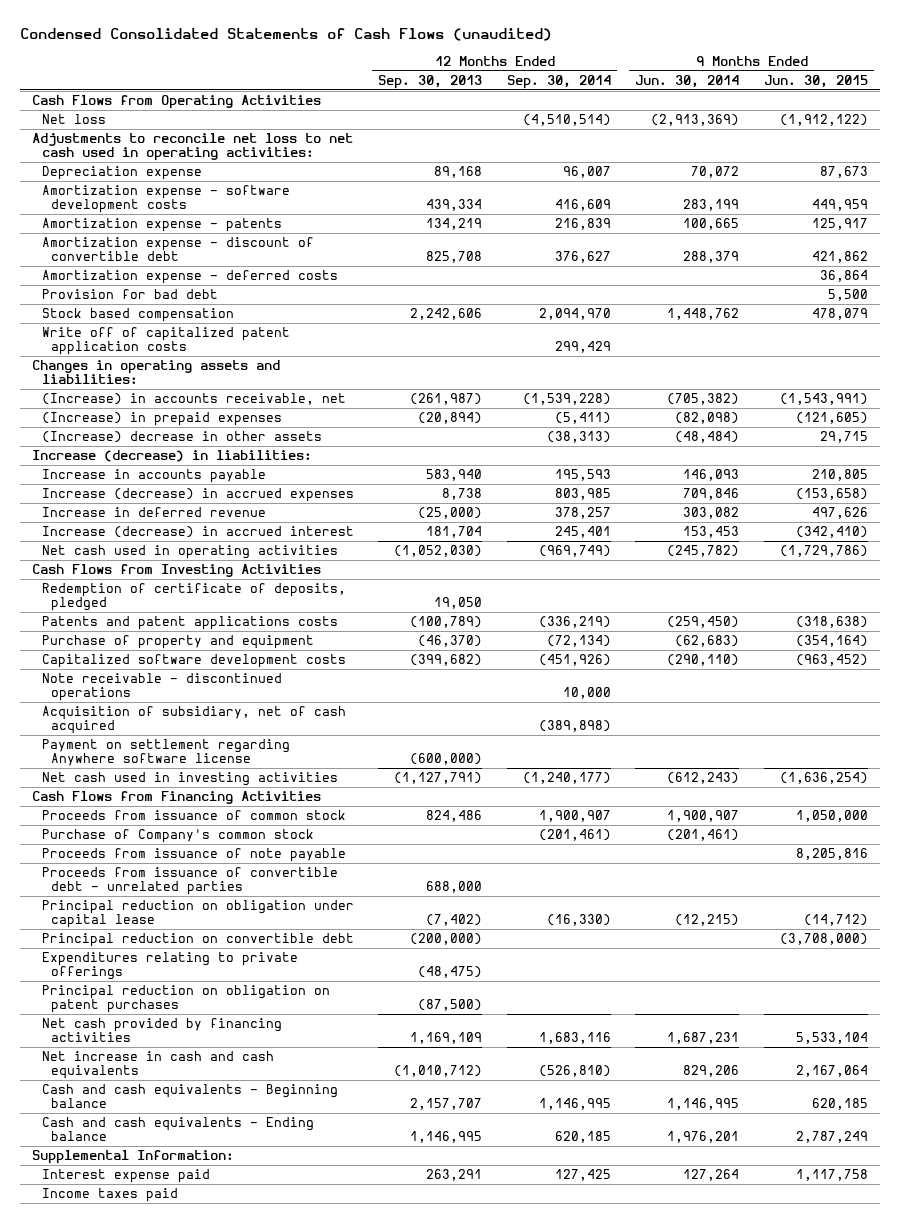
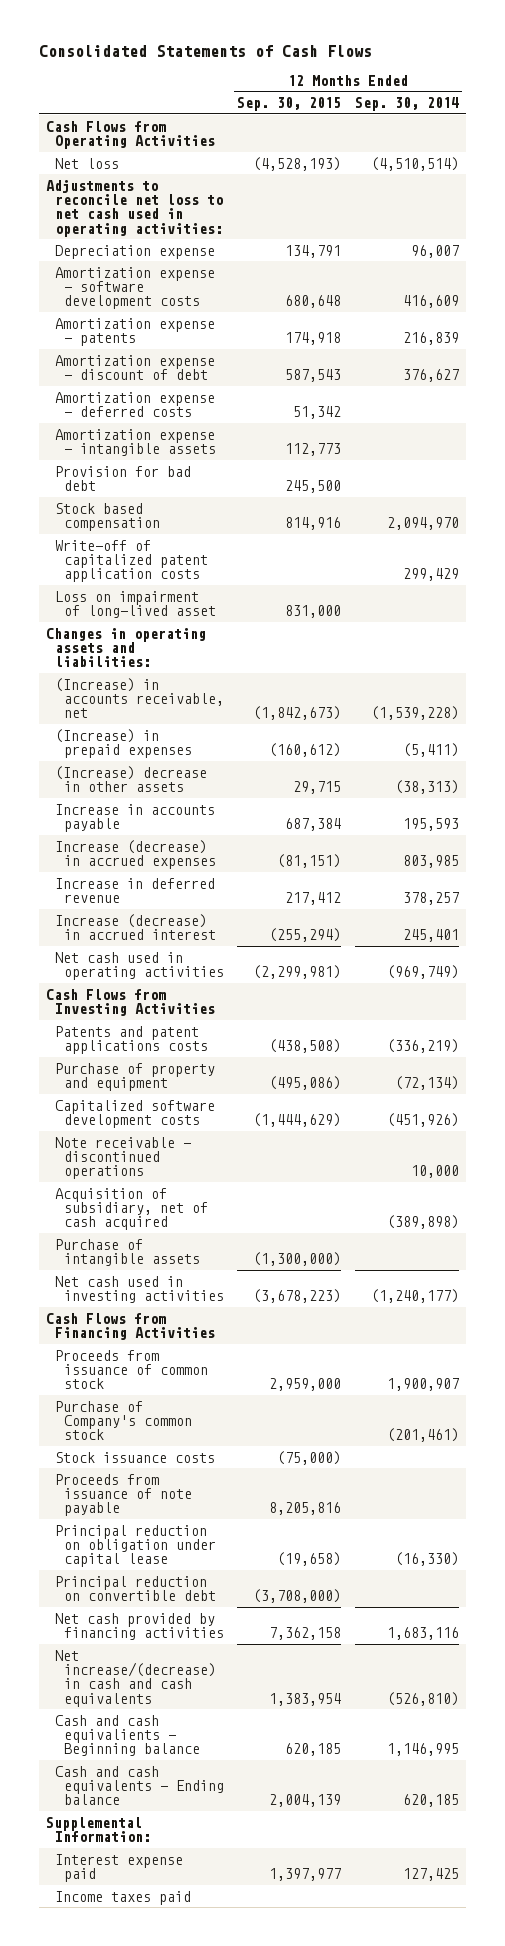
- Condensed Consolidated Statements of Cash Flows (unaudited)
+ Consolidated Statements of Cash Flows
- | 12 Months Ended Sep. 30, 2013 | 12 Months Ended Sep. 30, 2014 | 9 Months Ended Jun. 30, 2014 | 9 Months Ended Jun. 30, 2015
+ | 12 Months Ended Sep. 30, 2015 | 12 Months Ended Sep. 30, 2014
- Amortization expense - discount of convertible debt | 825,708 | 376,627 | 288,379 | 421,862
+ Amortization expense - discount of debt | 587,543 | 376,627
+ Amortization expense - intangible assets | 112,773 |
- Write off of capitalized patent application costs | | 299,429 | |
+ Write-off of capitalized patent application costs | | 299,429
+ Loss on impairment of long-lived asset | 831,000 |
- Increase (decrease) in liabilities:
- Redemption of certificate of deposits, pledged | 19,050 | | |
- Payment on settlement regarding Anywhere software license | (600,000) | | |
+ Purchase of intangible assets | (1,300,000) |
+ Stock issuance costs | (75,000) |
- Proceeds from issuance of convertible debt - unrelated parties | 688,000 | | |
- Expenditures relating to private offerings | (48,475) | | |
- Principal reduction on obligation on patent purchases | (87,500) | | |
- Net increase in cash and cash equivalents | (1,010,712) | (526,810) | 829,206 | 2,167,064
- Cash and cash equivalents - Beginning balance | 2,157,707 | 1,146,995 | 1,146,995 | 620,185
+ Net increase/(decrease) in cash and cash equivalents | 1,383,954 | (526,810)
+ Cash and cash equivalients - Beginning balance | 620,185 | 1,146,995

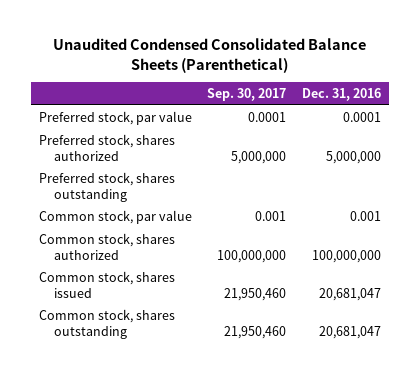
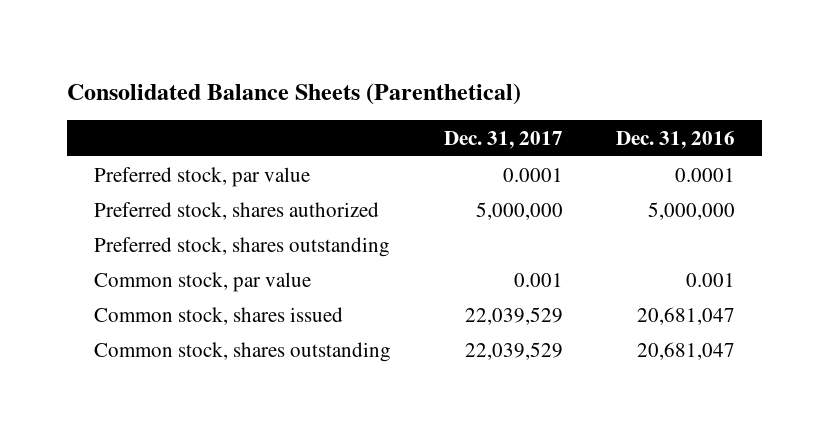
- Unaudited Condensed Consolidated Balance Sheets (Parenthetical)
+ Consolidated Balance Sheets (Parenthetical)
- | Sep. 30, 2017 | Dec. 31, 2016
+ | Dec. 31, 2017 | Dec. 31, 2016
- Common stock, shares authorized | 100,000,000 | 100,000,000

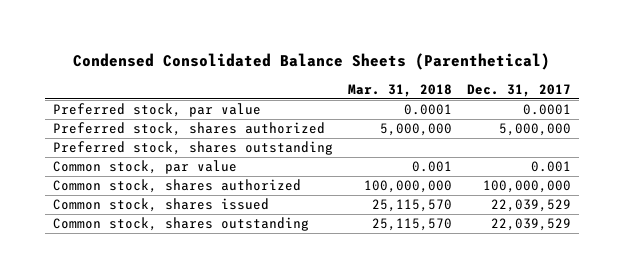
- Consolidated Balance Sheets (Parenthetical)
+ Condensed Consolidated Balance Sheets (Parenthetical)
- | Dec. 31, 2017 | Dec. 31, 2016
+ | Mar. 31, 2018 | Dec. 31, 2017
+ Common stock, shares authorized | 100,000,000 | 100,000,000

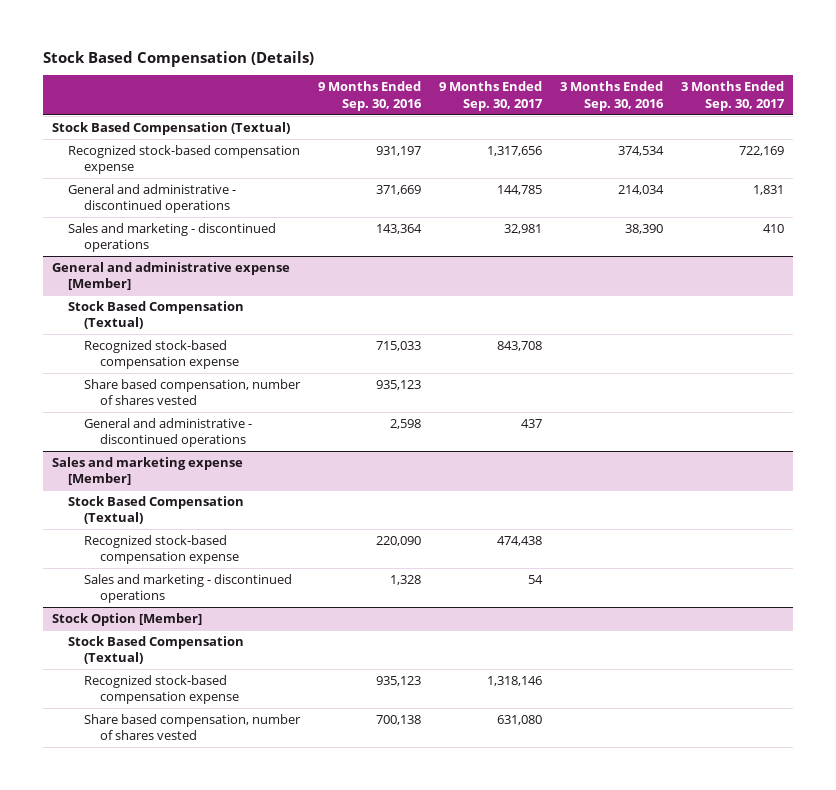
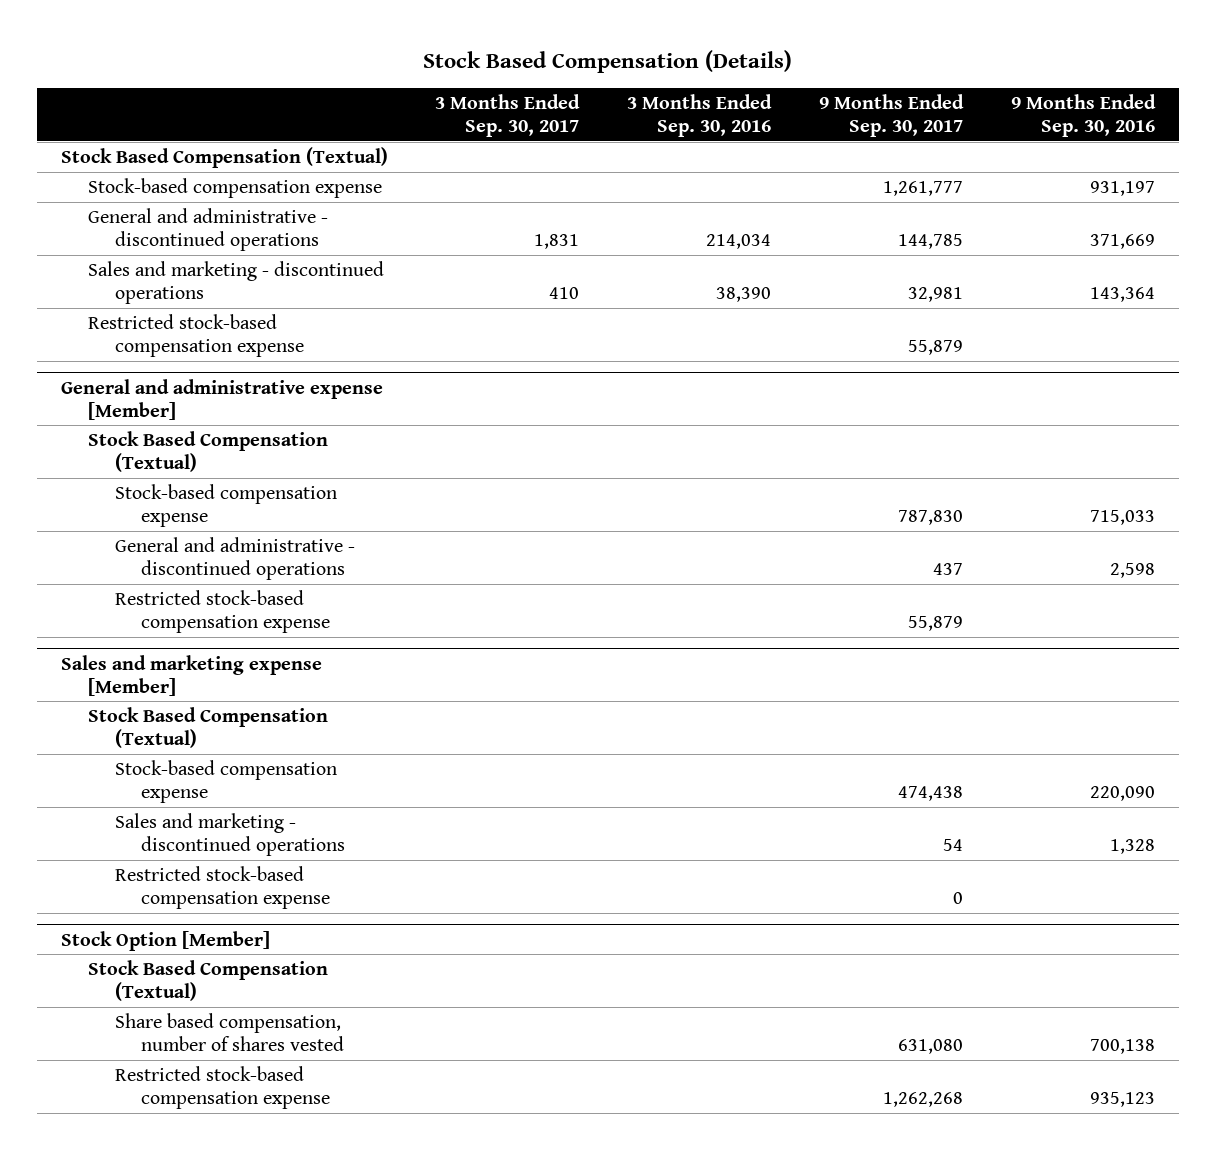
- | 9 Months Ended Sep. 30, 2016 | 9 Months Ended Sep. 30, 2017 | 3 Months Ended Sep. 30, 2016 | 3 Months Ended Sep. 30, 2017
+ | 3 Months Ended Sep. 30, 2017 | 3 Months Ended Sep. 30, 2016 | 9 Months Ended Sep. 30, 2017 | 9 Months Ended Sep. 30, 2016
- Recognized stock-based compensation expense | 931,197 | 1,317,656 | 374,534 | 722,169
+ Stock-based compensation expense | | | 1,261,777 | 931,197
+ Restricted stock-based compensation expense | | | 55,879 |
@ General and administrative expense [Member]
- Recognized stock-based compensation expense | 715,033 | 843,708 | |
- Share based compensation, number of shares vested | 935,123 | | |
+ Stock-based compensation expense | | | 787,830 | 715,033
+ Restricted stock-based compensation expense | | | 55,879 |
@ Sales and marketing expense [Member]
- Recognized stock-based compensation expense | 220,090 | 474,438 | |
+ Stock-based compensation expense | | | 474,438 | 220,090
+ Restricted stock-based compensation expense | | | 0 |
@ Stock Option [Member]
- Recognized stock-based compensation expense | 935,123 | 1,318,146 | |
+ Restricted stock-based compensation expense | | | 1,262,268 | 935,123

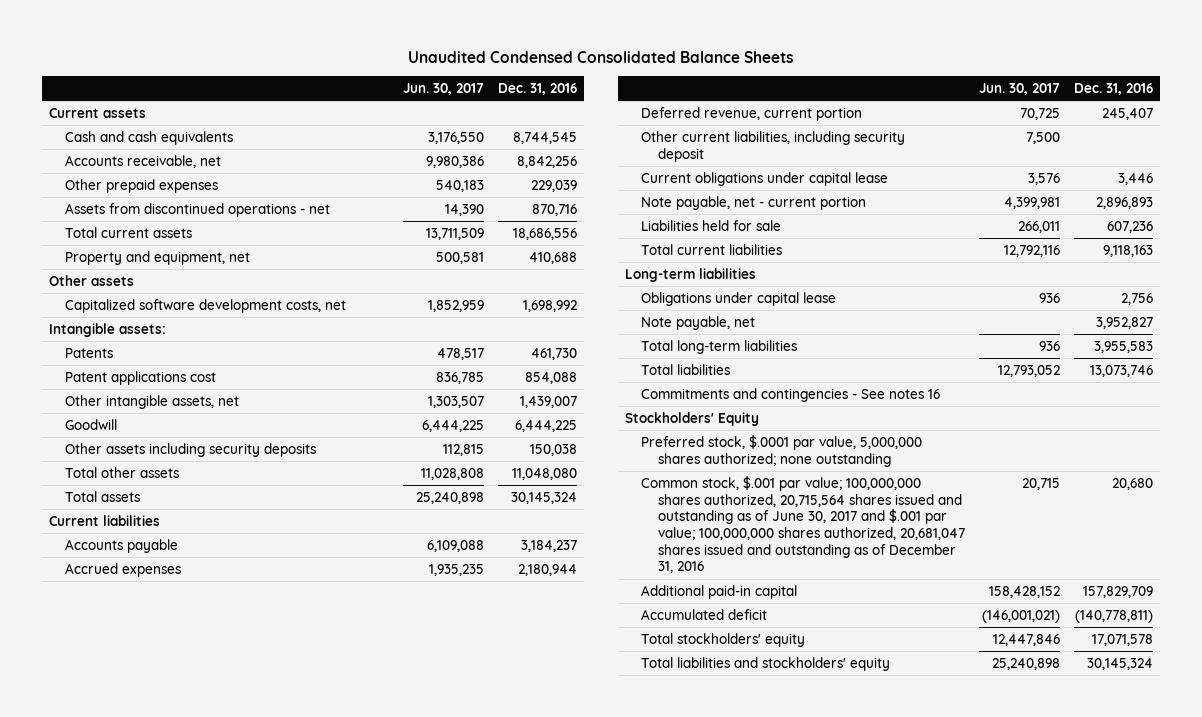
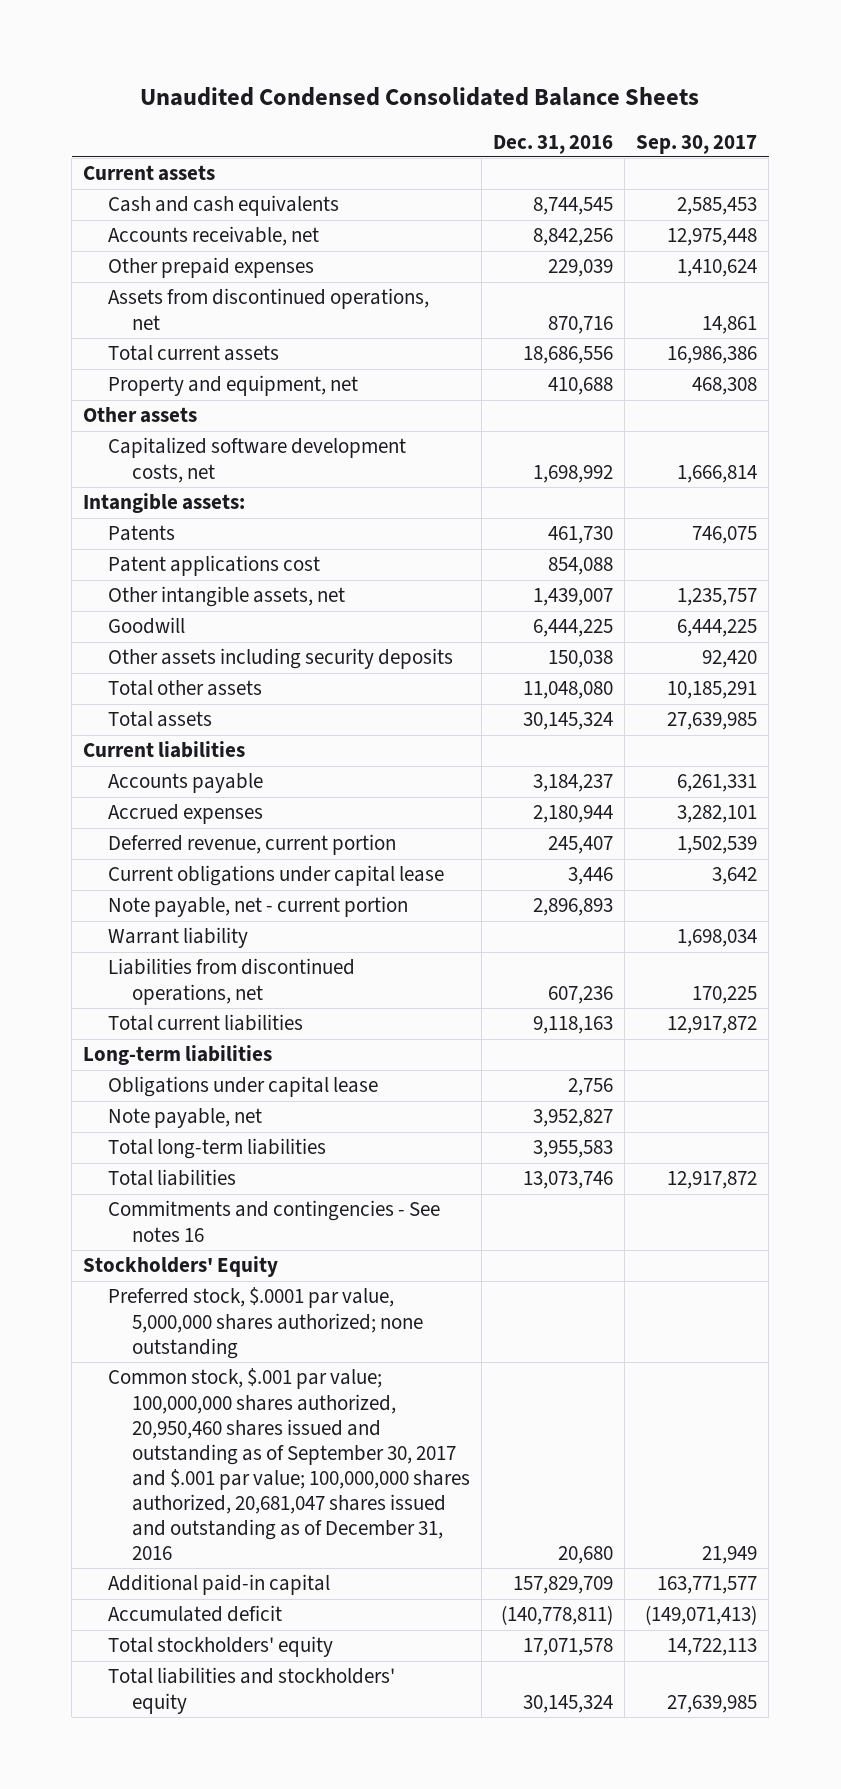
- | Jun. 30, 2017 | Dec. 31, 2016
+ | Dec. 31, 2016 | Sep. 30, 2017
- Assets from discontinued operations - net | 14,390 | 870,716
+ Assets from discontinued operations, net | 870,716 | 14,861
- Other current liabilities, including security deposit | 7,500 |
- Liabilities held for sale | 266,011 | 607,236
+ Warrant liability | | 1,698,034
+ Liabilities from discontinued operations, net | 607,236 | 170,225
- Common stock, $.001 par value; 100,000,000 shares authorized, 20,715,564 shares issued and outstanding as of June 30, 2017 and $.001 par value; 100,000,000 shares authorized, 20,681,047 shares issued and outstanding as of December 31, 2016 | 20,715 | 20,680
+ Common stock, $.001 par value; 100,000,000 shares authorized, 20,950,460 shares issued and outstanding as of September 30, 2017 and $.001 par value; 100,000,000 shares authorized, 20,681,047 shares issued and outstanding as of December 31, 2016 | 20,680 | 21,949

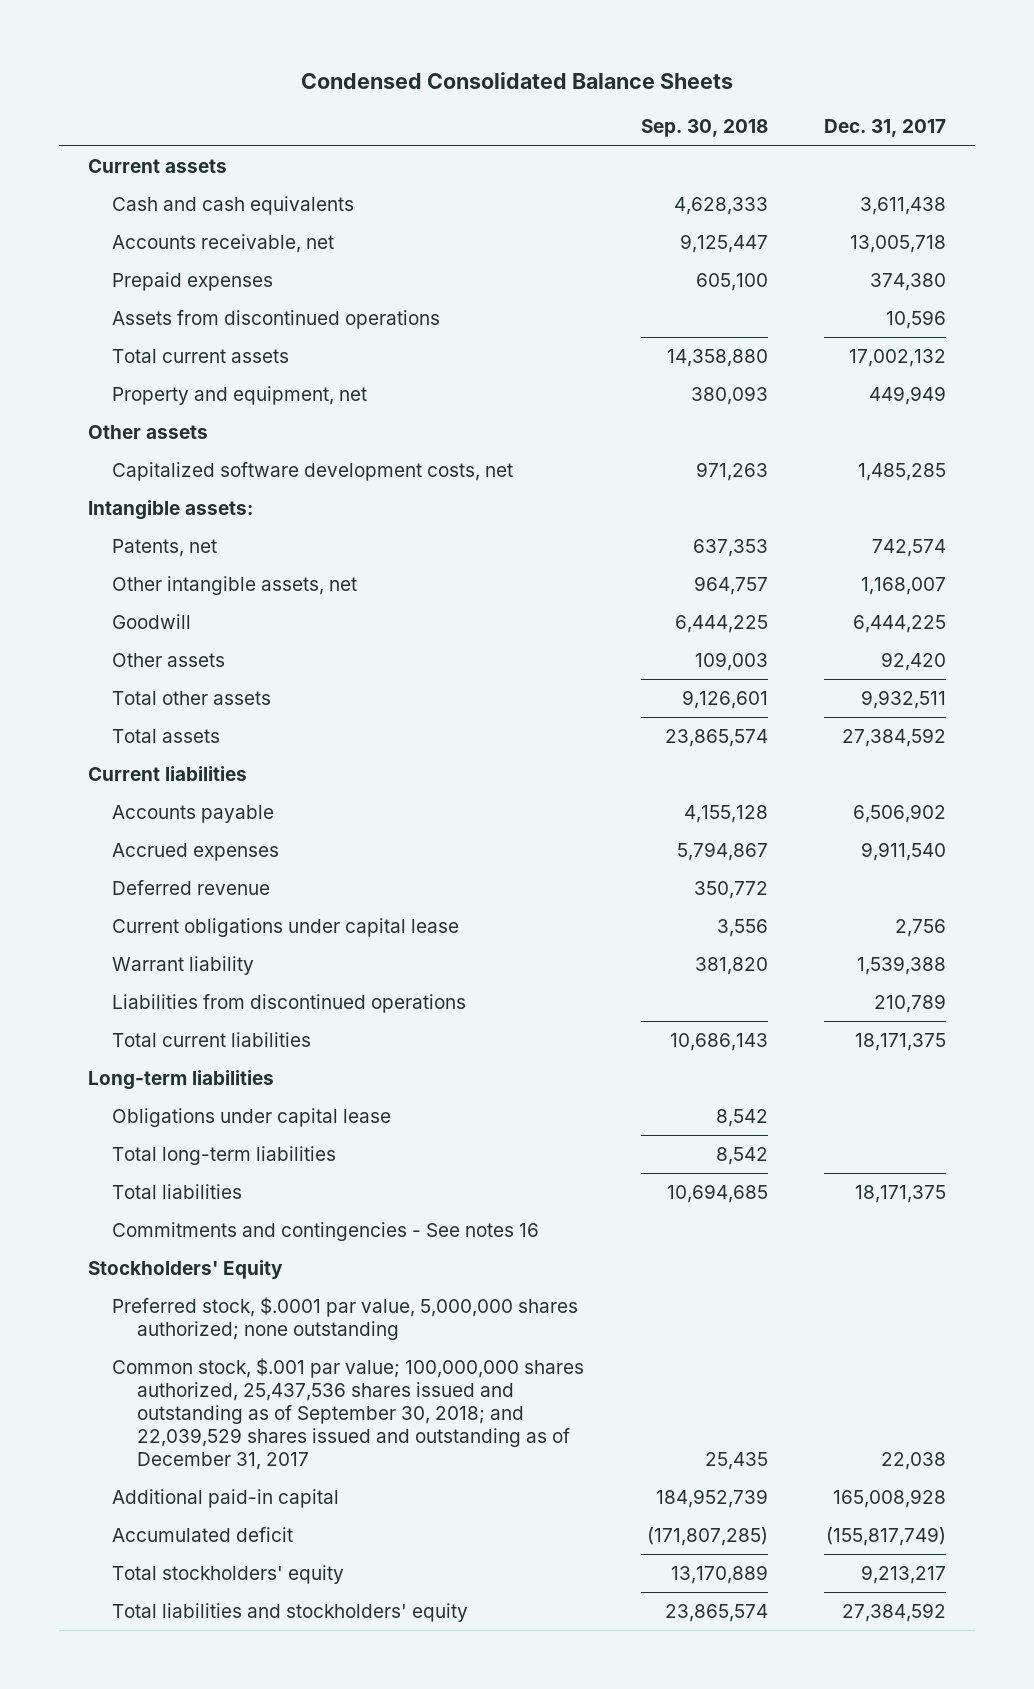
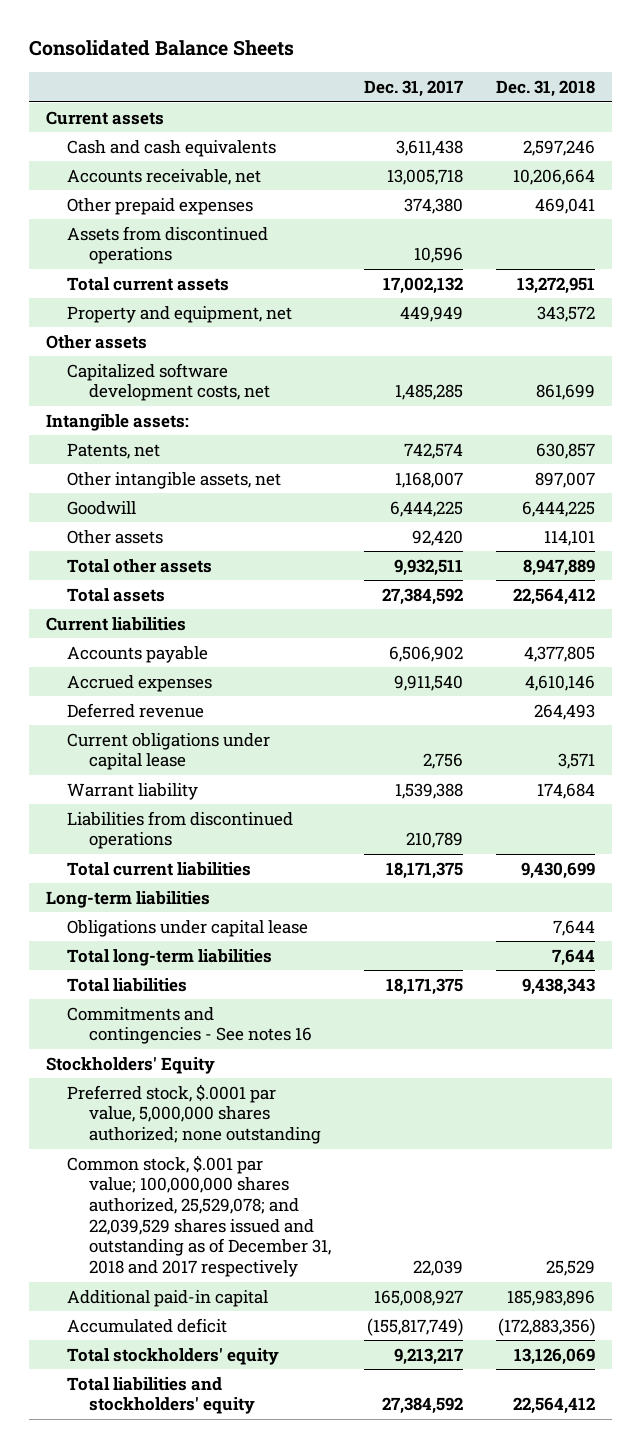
- Condensed Consolidated Balance Sheets
+ Consolidated Balance Sheets
- | Sep. 30, 2018 | Dec. 31, 2017
+ | Dec. 31, 2017 | Dec. 31, 2018
- Prepaid expenses | 605,100 | 374,380
+ Other prepaid expenses | 374,380 | 469,041
- Common stock, $.001 par value; 100,000,000 shares authorized, 25,437,536 shares issued and outstanding as of September 30, 2018; and 22,039,529 shares issued and outstanding as of December 31, 2017 | 25,435 | 22,038
- Additional paid-in capital | 184,952,739 | 165,008,928
+ Common stock, $.001 par value; 100,000,000 shares authorized, 25,529,078; and 22,039,529 shares issued and outstanding as of December 31, 2018 and 2017 respectively | 22,039 | 25,529
+ Additional paid-in capital | 165,008,927 | 185,983,896

